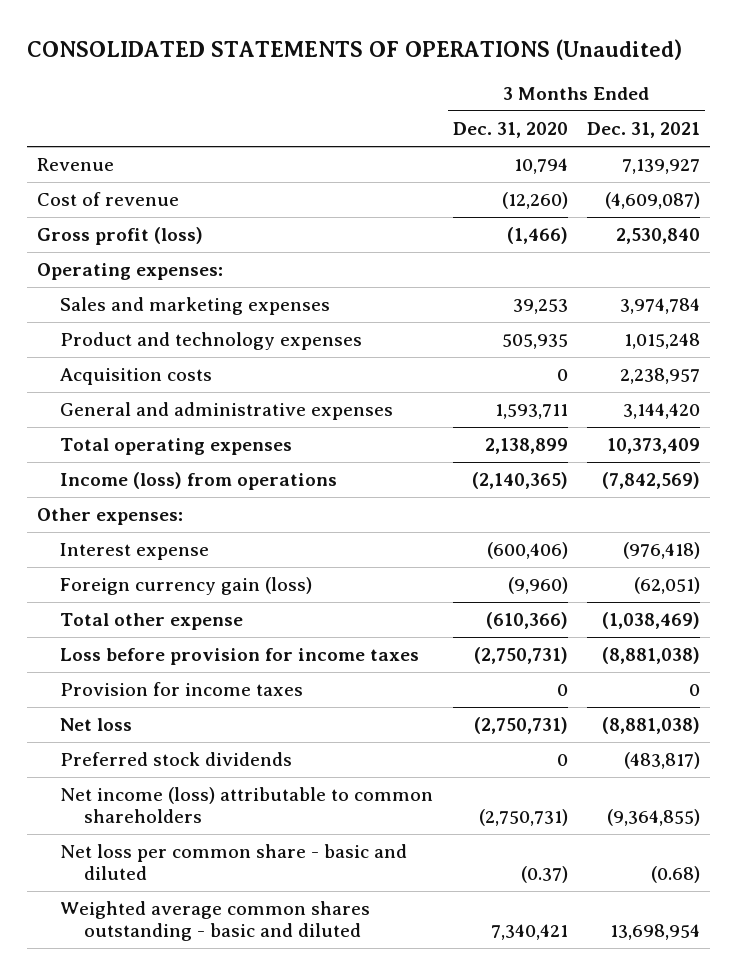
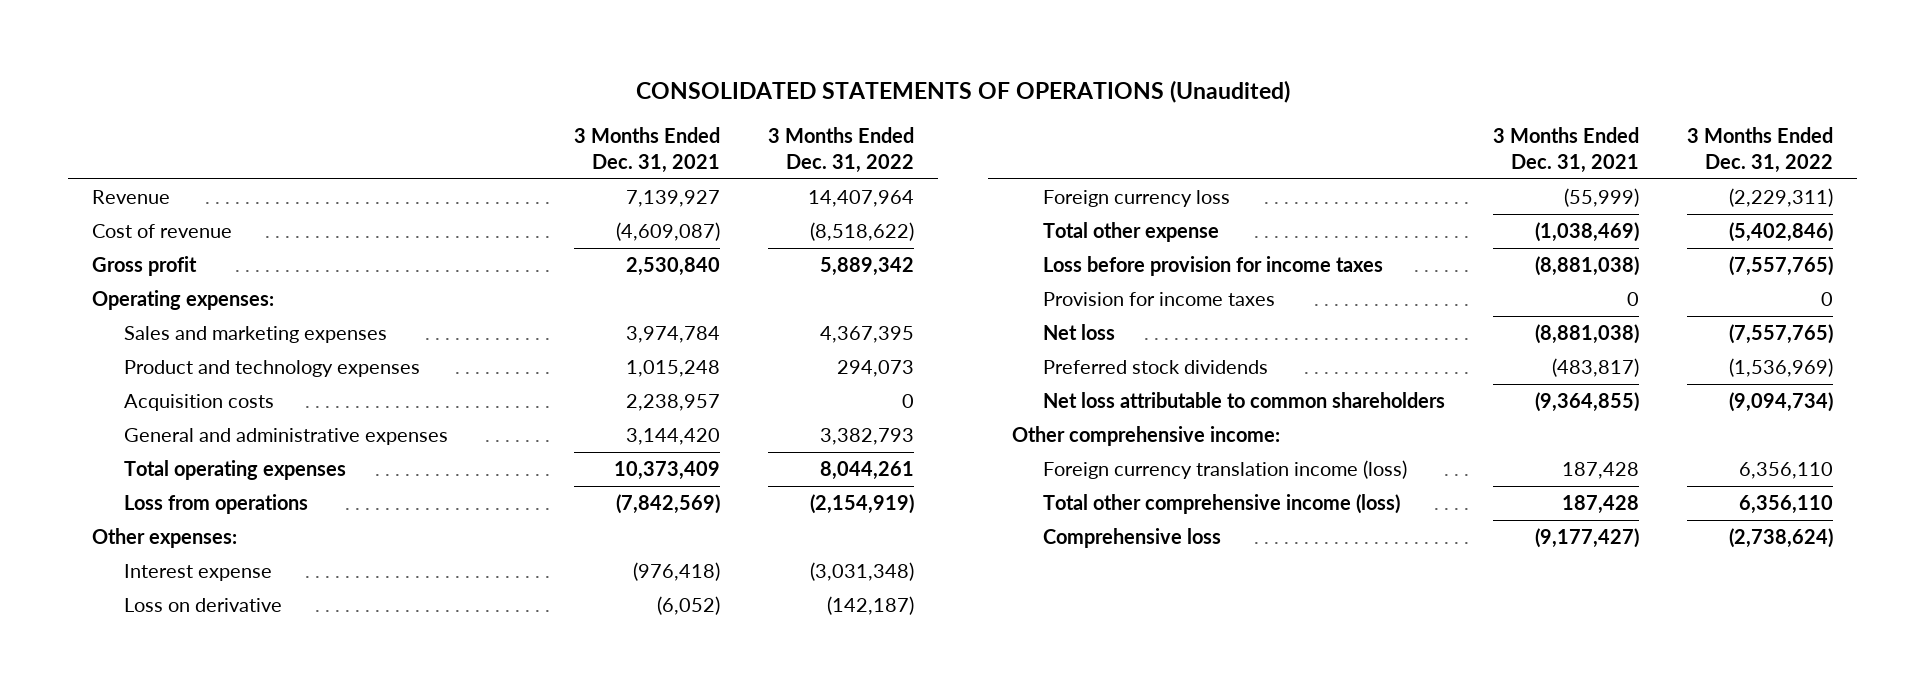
- | 3 Months Ended Dec. 31, 2020 | 3 Months Ended Dec. 31, 2021
+ | 3 Months Ended Dec. 31, 2021 | 3 Months Ended Dec. 31, 2022
- Gross profit (loss) | (1,466) | 2,530,840
+ Gross profit | 2,530,840 | 5,889,342
- Income (loss) from operations | (2,140,365) | (7,842,569)
+ Loss from operations | (7,842,569) | (2,154,919)
- Foreign currency gain (loss) | (9,960) | (62,051)
+ Loss on derivative | (6,052) | (142,187)
+ Foreign currency loss | (55,999) | (2,229,311)
- Net income (loss) attributable to common shareholders | (2,750,731) | (9,364,855)
- Net loss per common share - basic and diluted | (0.37) | (0.68)
- Weighted average common shares outstanding - basic and diluted | 7,340,421 | 13,698,954
+ Net loss attributable to common shareholders | (9,364,855) | (9,094,734)
+ Other comprehensive income:
+ Foreign currency translation income (loss) | 187,428 | 6,356,110
+ Total other comprehensive income (loss) | 187,428 | 6,356,110
+ Comprehensive loss | (9,177,427) | (2,738,624)

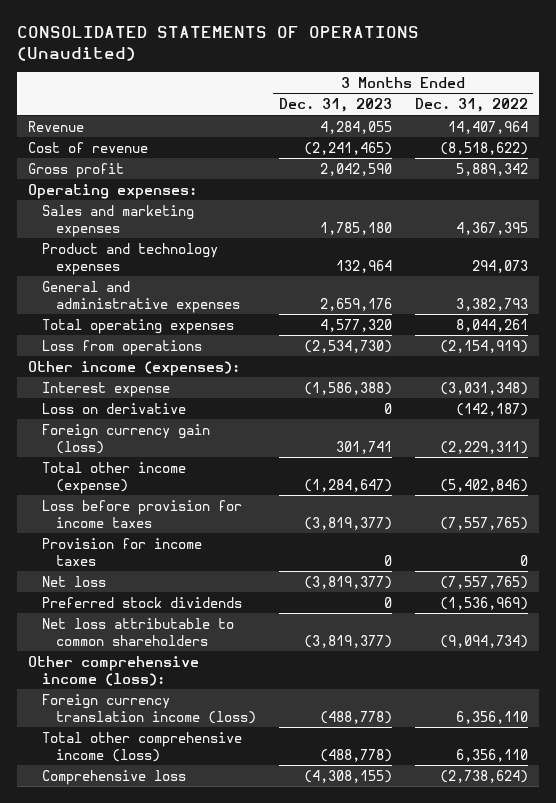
- | 3 Months Ended Dec. 31, 2021 | 3 Months Ended Dec. 31, 2022
+ | 3 Months Ended Dec. 31, 2023 | 3 Months Ended Dec. 31, 2022
- Acquisition costs | 2,238,957 | 0
- Other expenses:
+ Other income (expenses):
- Foreign currency loss | (55,999) | (2,229,311)
- Total other expense | (1,038,469) | (5,402,846)
+ Foreign currency gain (loss) | 301,741 | (2,229,311)
+ Total other income (expense) | (1,284,647) | (5,402,846)
- Other comprehensive income:
+ Other comprehensive income (loss):

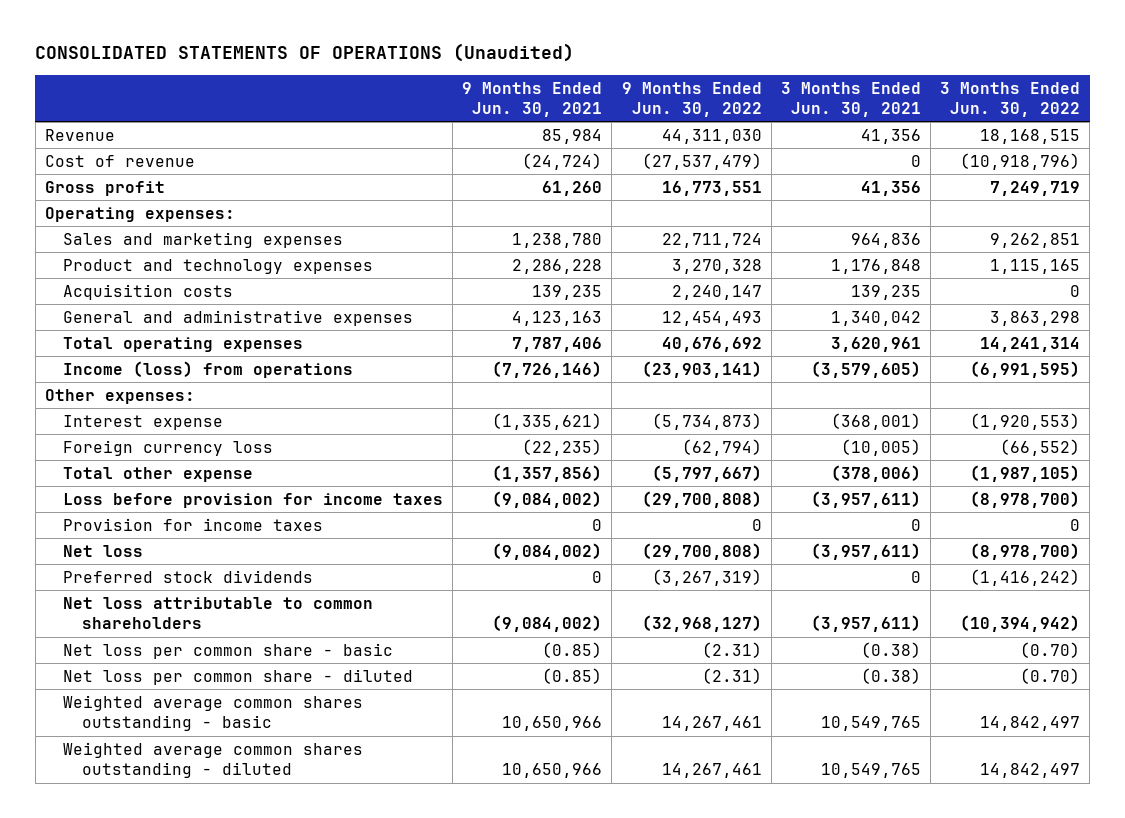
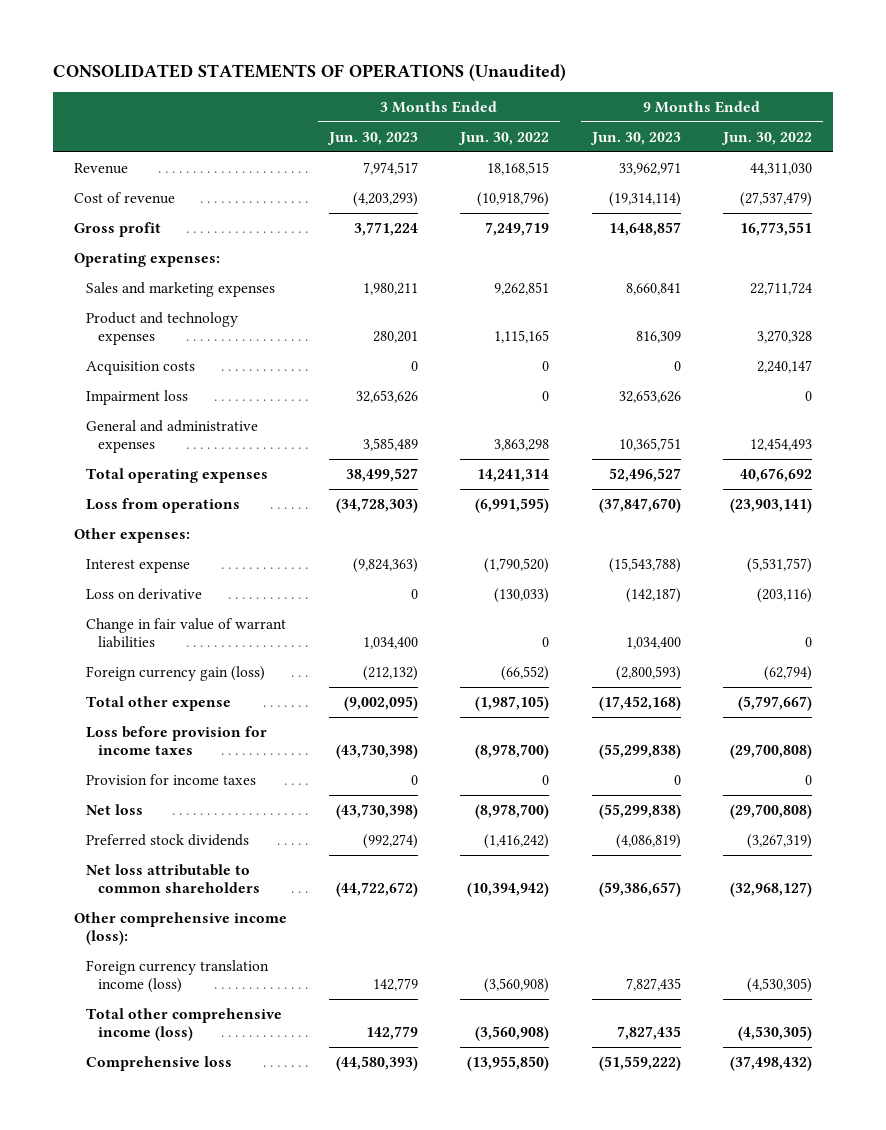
- | 9 Months Ended Jun. 30, 2021 | 9 Months Ended Jun. 30, 2022 | 3 Months Ended Jun. 30, 2021 | 3 Months Ended Jun. 30, 2022
+ | 3 Months Ended Jun. 30, 2023 | 3 Months Ended Jun. 30, 2022 | 9 Months Ended Jun. 30, 2023 | 9 Months Ended Jun. 30, 2022
+ Impairment loss | 32,653,626 | 0 | 32,653,626 | 0
- Income (loss) from operations | (7,726,146) | (23,903,141) | (3,579,605) | (6,991,595)
+ Loss from operations | (34,728,303) | (6,991,595) | (37,847,670) | (23,903,141)
- Interest expense | (1,335,621) | (5,734,873) | (368,001) | (1,920,553)
- Foreign currency loss | (22,235) | (62,794) | (10,005) | (66,552)
+ Interest expense | (9,824,363) | (1,790,520) | (15,543,788) | (5,531,757)
+ Loss on derivative | 0 | (130,033) | (142,187) | (203,116)
+ Change in fair value of warrant liabilities | 1,034,400 | 0 | 1,034,400 | 0
+ Foreign currency gain (loss) | (212,132) | (66,552) | (2,800,593) | (62,794)
- Net loss per common share - basic | (0.85) | (2.31) | (0.38) | (0.70)
- Net loss per common share - diluted | (0.85) | (2.31) | (0.38) | (0.70)
- Weighted average common shares outstanding - basic | 10,650,966 | 14,267,461 | 10,549,765 | 14,842,497
- Weighted average common shares outstanding - diluted | 10,650,966 | 14,267,461 | 10,549,765 | 14,842,497
+ Other comprehensive income (loss):
+ Foreign currency translation income (loss) | 142,779 | (3,560,908) | 7,827,435 | (4,530,305)
+ Total other comprehensive income (loss) | 142,779 | (3,560,908) | 7,827,435 | (4,530,305)
+ Comprehensive loss | (44,580,393) | (13,955,850) | (51,559,222) | (37,498,432)

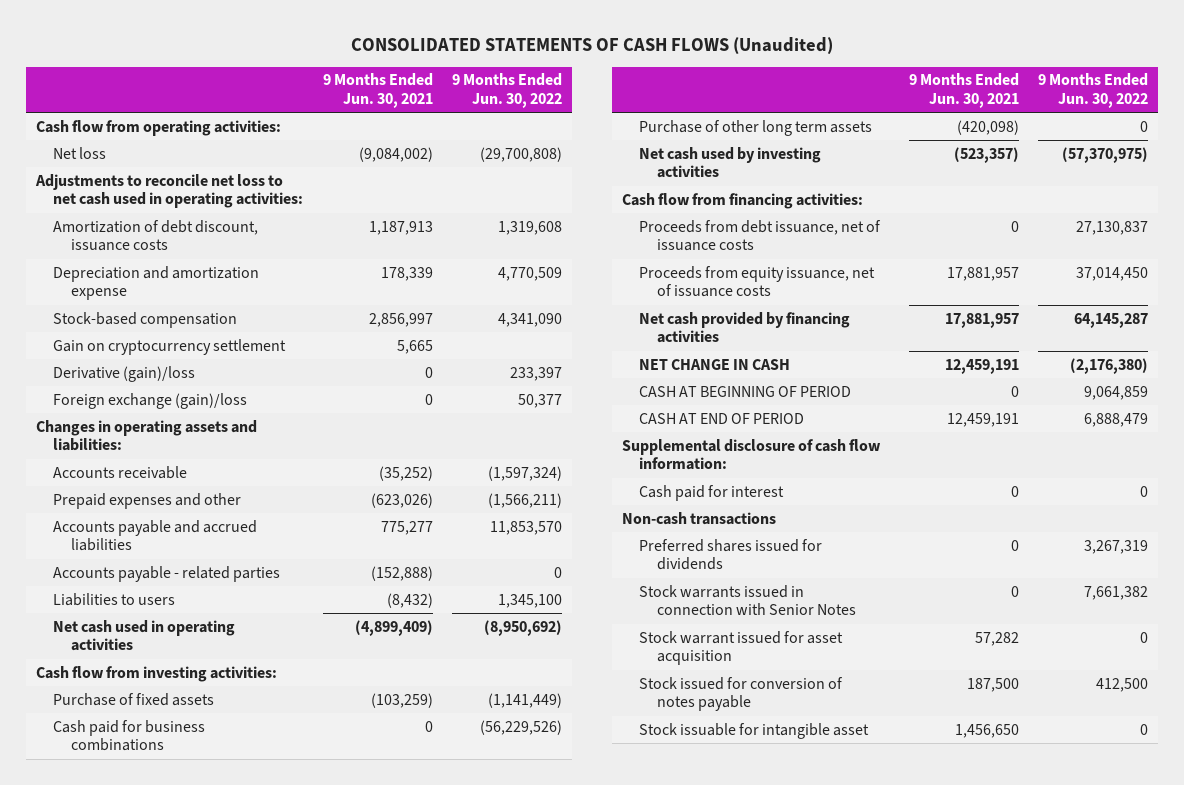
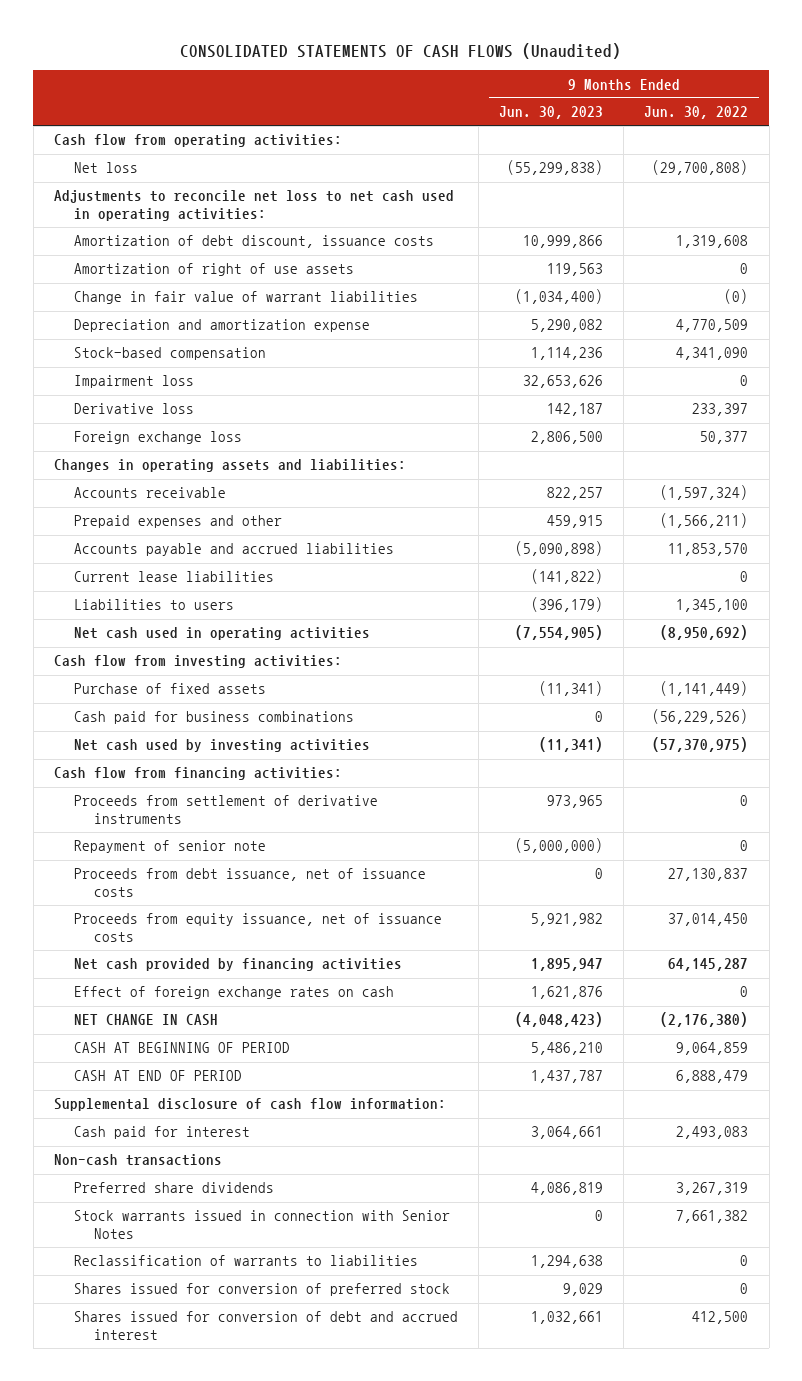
- | 9 Months Ended Jun. 30, 2021 | 9 Months Ended Jun. 30, 2022
+ | 9 Months Ended Jun. 30, 2023 | 9 Months Ended Jun. 30, 2022
+ Amortization of right of use assets | 119,563 | 0
+ Change in fair value of warrant liabilities | (1,034,400) | (0)
- Gain on cryptocurrency settlement | 5,665 |
- Derivative (gain)/loss | 0 | 233,397
- Foreign exchange (gain)/loss | 0 | 50,377
+ Impairment loss | 32,653,626 | 0
+ Derivative loss | 142,187 | 233,397
+ Foreign exchange loss | 2,806,500 | 50,377
- Accounts payable - related parties | (152,888) | 0
+ Current lease liabilities | (141,822) | 0
- Purchase of other long term assets | (420,098) | 0
+ Proceeds from settlement of derivative instruments | 973,965 | 0
+ Repayment of senior note | (5,000,000) | 0
+ Effect of foreign exchange rates on cash | 1,621,876 | 0
- Cash paid for interest | 0 | 0
+ Cash paid for interest | 3,064,661 | 2,493,083
- Preferred shares issued for dividends | 0 | 3,267,319
+ Preferred share dividends | 4,086,819 | 3,267,319
- Stock warrant issued for asset acquisition | 57,282 | 0
- Stock issued for conversion of notes payable | 187,500 | 412,500
- Stock issuable for intangible asset | 1,456,650 | 0
+ Reclassification of warrants to liabilities | 1,294,638 | 0
+ Shares issued for conversion of preferred stock | 9,029 | 0
+ Shares issued for conversion of debt and accrued interest | 1,032,661 | 412,500

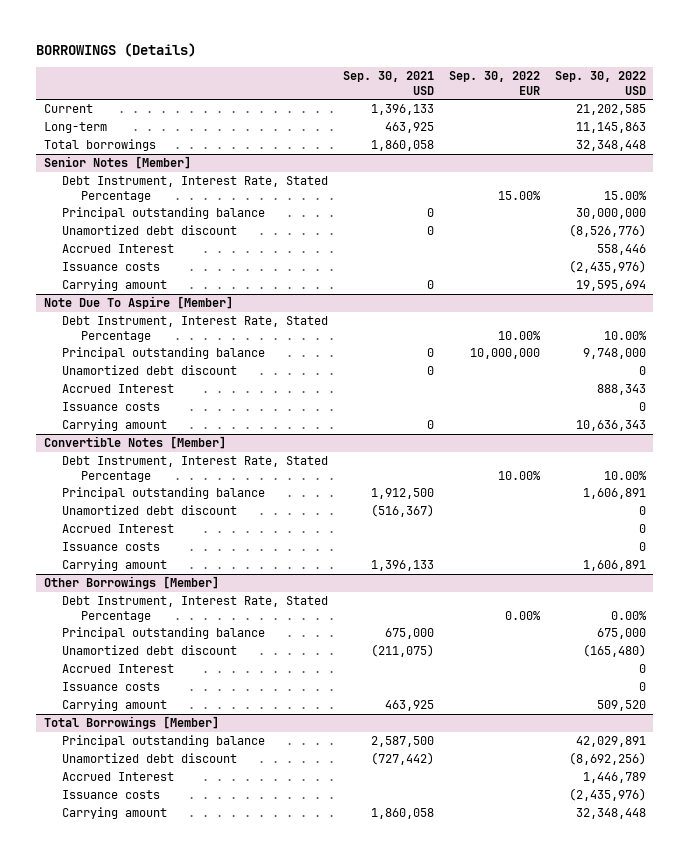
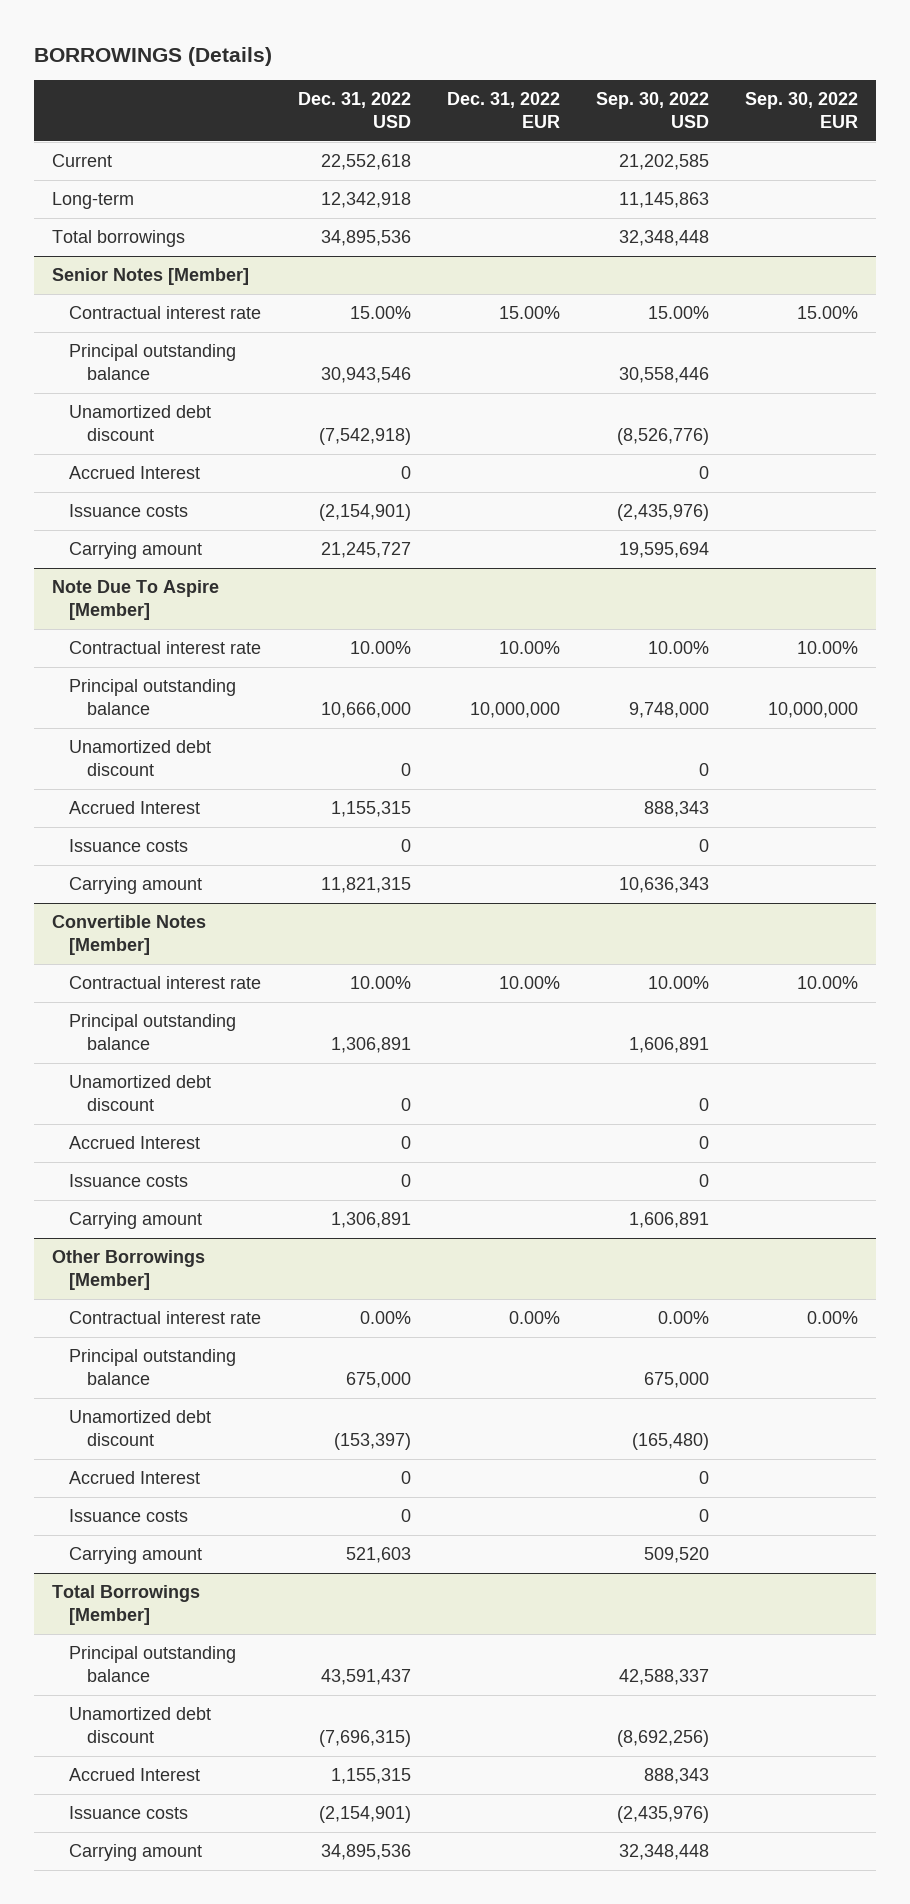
- | Sep. 30, 2021 USD | Sep. 30, 2022 EUR | Sep. 30, 2022 USD
+ | Dec. 31, 2022 USD | Dec. 31, 2022 EUR | Sep. 30, 2022 USD | Sep. 30, 2022 EUR
@ Senior Notes [Member]
- Debt Instrument, Interest Rate, Stated Percentage | | 15.00% | 15.00%
- Principal outstanding balance | 0 | | 30,000,000
+ Contractual interest rate | 15.00% | 15.00% | 15.00% | 15.00%
+ Principal outstanding balance | 30,943,546 | | 30,558,446 |
- Accrued Interest | | | 558,446
+ Accrued Interest | 0 | | 0 |
@ Note Due To Aspire [Member]
- Debt Instrument, Interest Rate, Stated Percentage | | 10.00% | 10.00%
+ Contractual interest rate | 10.00% | 10.00% | 10.00% | 10.00%
@ Convertible Notes [Member]
- Debt Instrument, Interest Rate, Stated Percentage | | 10.00% | 10.00%
+ Contractual interest rate | 10.00% | 10.00% | 10.00% | 10.00%
@ Other Borrowings [Member]
- Debt Instrument, Interest Rate, Stated Percentage | | 0.00% | 0.00%
+ Contractual interest rate | 0.00% | 0.00% | 0.00% | 0.00%
@ Total Borrowings [Member]
- Principal outstanding balance | 2,587,500 | | 42,029,891
+ Principal outstanding balance | 43,591,437 | | 42,588,337 |
- Accrued Interest | | | 1,446,789
+ Accrued Interest | 1,155,315 | | 888,343 |

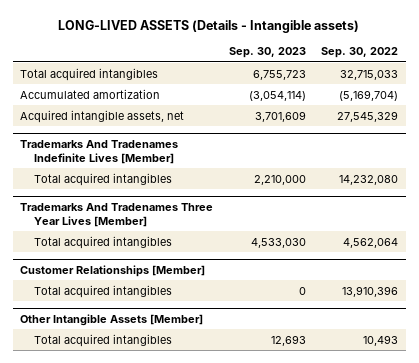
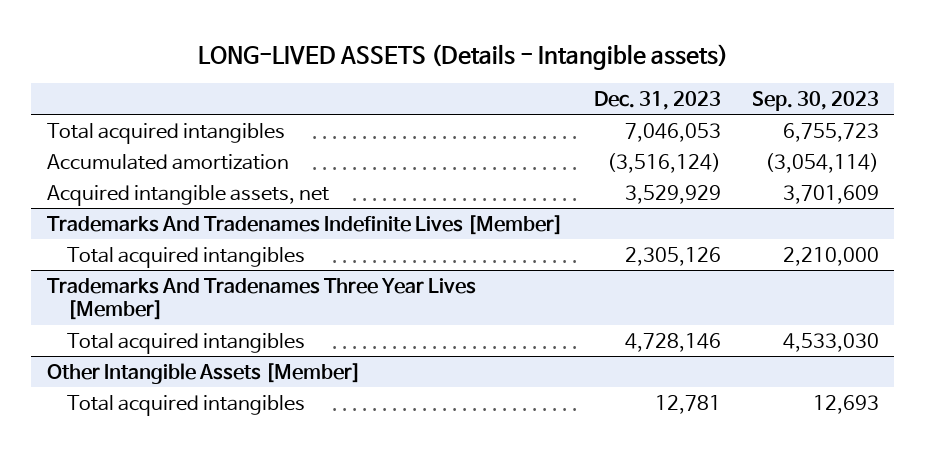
- | Sep. 30, 2023 | Sep. 30, 2022
+ | Dec. 31, 2023 | Sep. 30, 2023
- Customer Relationships [Member]
- Total acquired intangibles | 0 | 13,910,396

